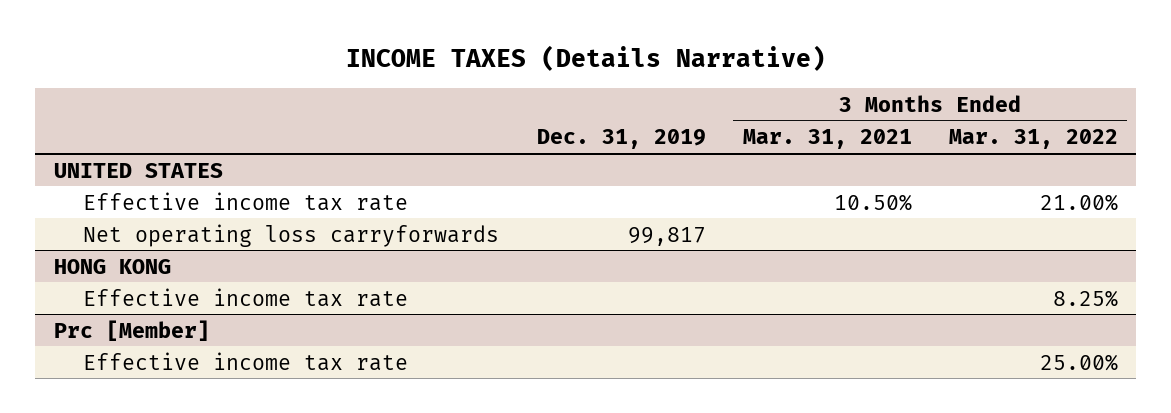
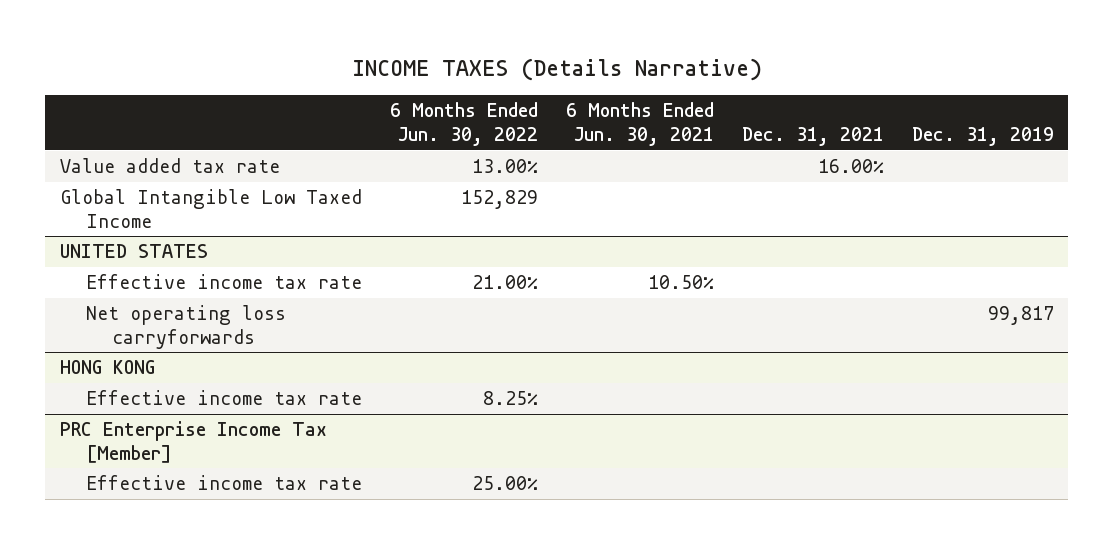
- | Dec. 31, 2019 | 3 Months Ended Mar. 31, 2021 | 3 Months Ended Mar. 31, 2022
+ | 6 Months Ended Jun. 30, 2022 | 6 Months Ended Jun. 30, 2021 | Dec. 31, 2021 | Dec. 31, 2019
+ Value added tax rate | 13.00% | | 16.00% |
+ Global Intangible Low Taxed Income | 152,829 | | |
- Prc [Member]
+ PRC Enterprise Income Tax [Member]

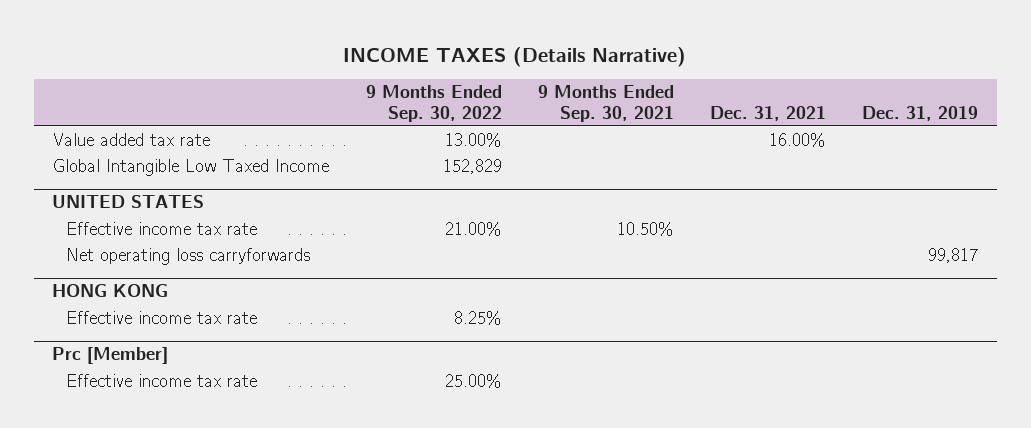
- | 6 Months Ended Jun. 30, 2022 | 6 Months Ended Jun. 30, 2021 | Dec. 31, 2021 | Dec. 31, 2019
+ | 9 Months Ended Sep. 30, 2022 | 9 Months Ended Sep. 30, 2021 | Dec. 31, 2021 | Dec. 31, 2019
- PRC Enterprise Income Tax [Member]
+ Prc [Member]

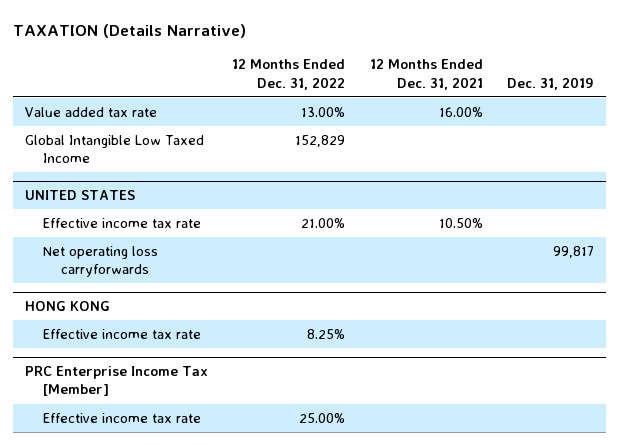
- INCOME TAXES (Details Narrative)
+ TAXATION (Details Narrative)
- | 9 Months Ended Sep. 30, 2022 | 9 Months Ended Sep. 30, 2021 | Dec. 31, 2021 | Dec. 31, 2019
+ | 12 Months Ended Dec. 31, 2022 | 12 Months Ended Dec. 31, 2021 | Dec. 31, 2019
- Prc [Member]
+ PRC Enterprise Income Tax [Member]

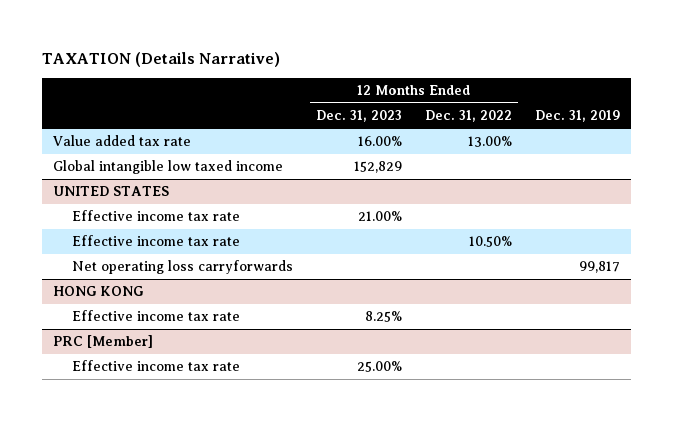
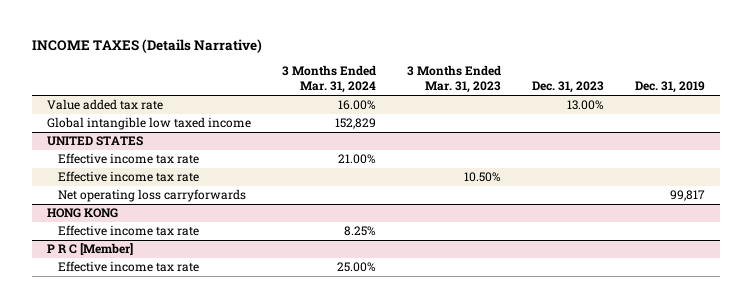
- TAXATION (Details Narrative)
+ INCOME TAXES (Details Narrative)
- | 12 Months Ended Dec. 31, 2023 | 12 Months Ended Dec. 31, 2022 | Dec. 31, 2019
+ | 3 Months Ended Mar. 31, 2024 | 3 Months Ended Mar. 31, 2023 | Dec. 31, 2023 | Dec. 31, 2019
- PRC [Member]
+ P R C [Member]

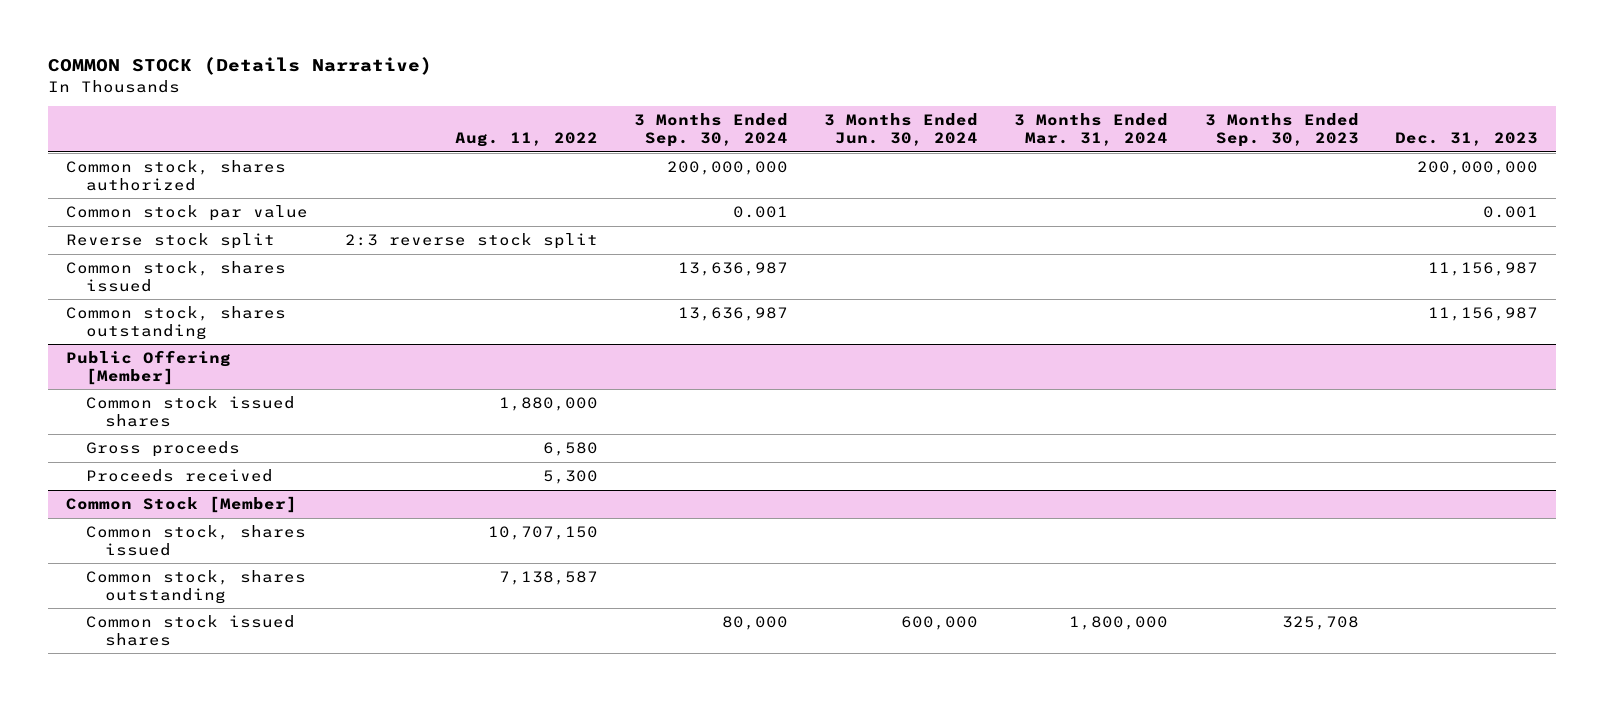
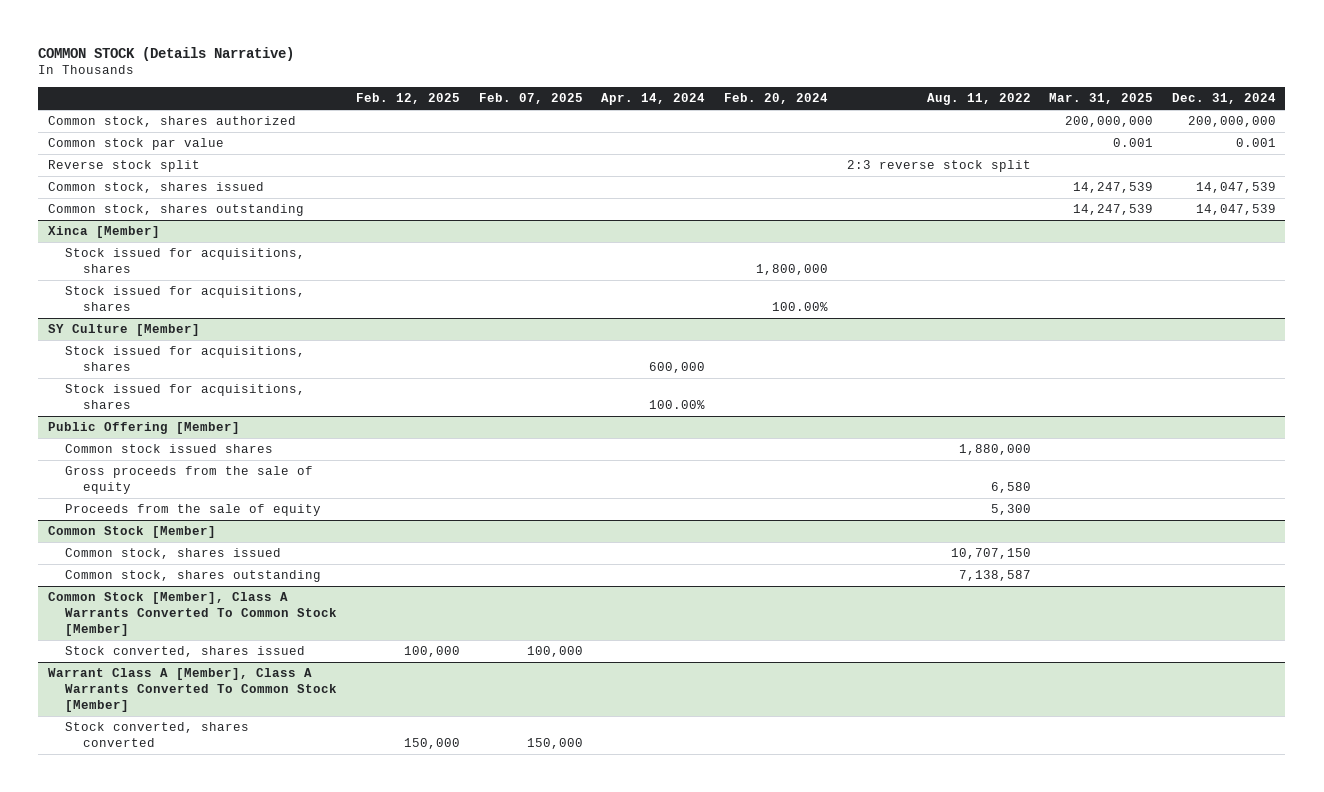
- | Aug. 11, 2022 | 3 Months Ended Sep. 30, 2024 | 3 Months Ended Jun. 30, 2024 | 3 Months Ended Mar. 31, 2024 | 3 Months Ended Sep. 30, 2023 | Dec. 31, 2023
+ | Feb. 12, 2025 | Feb. 07, 2025 | Apr. 14, 2024 | Feb. 20, 2024 | Aug. 11, 2022 | Mar. 31, 2025 | Dec. 31, 2024
+ Xinca [Member]
+ Stock issued for acquisitions, shares | | | | 1,800,000 | | |
+ Stock issued for acquisitions, shares | | | | 100.00% | | |
+ SY Culture [Member]
+ Stock issued for acquisitions, shares | | | 600,000 | | | |
+ Stock issued for acquisitions, shares | | | 100.00% | | | |
@ Public Offering [Member]
- Gross proceeds | 6,580 | | | | |
- Proceeds received | 5,300 | | | | |
+ Gross proceeds from the sale of equity | | | | | 6,580 | |
+ Proceeds from the sale of equity | | | | | 5,300 | |
@ Common Stock [Member]
- Common stock issued shares | | 80,000 | 600,000 | 1,800,000 | 325,708 |
+ Common Stock [Member], Class A Warrants Converted To Common Stock [Member]
+ Stock converted, shares issued | 100,000 | 100,000 | | | | |
+ Warrant Class A [Member], Class A Warrants Converted To Common Stock [Member]
+ Stock converted, shares converted | 150,000 | 150,000 | | | | |

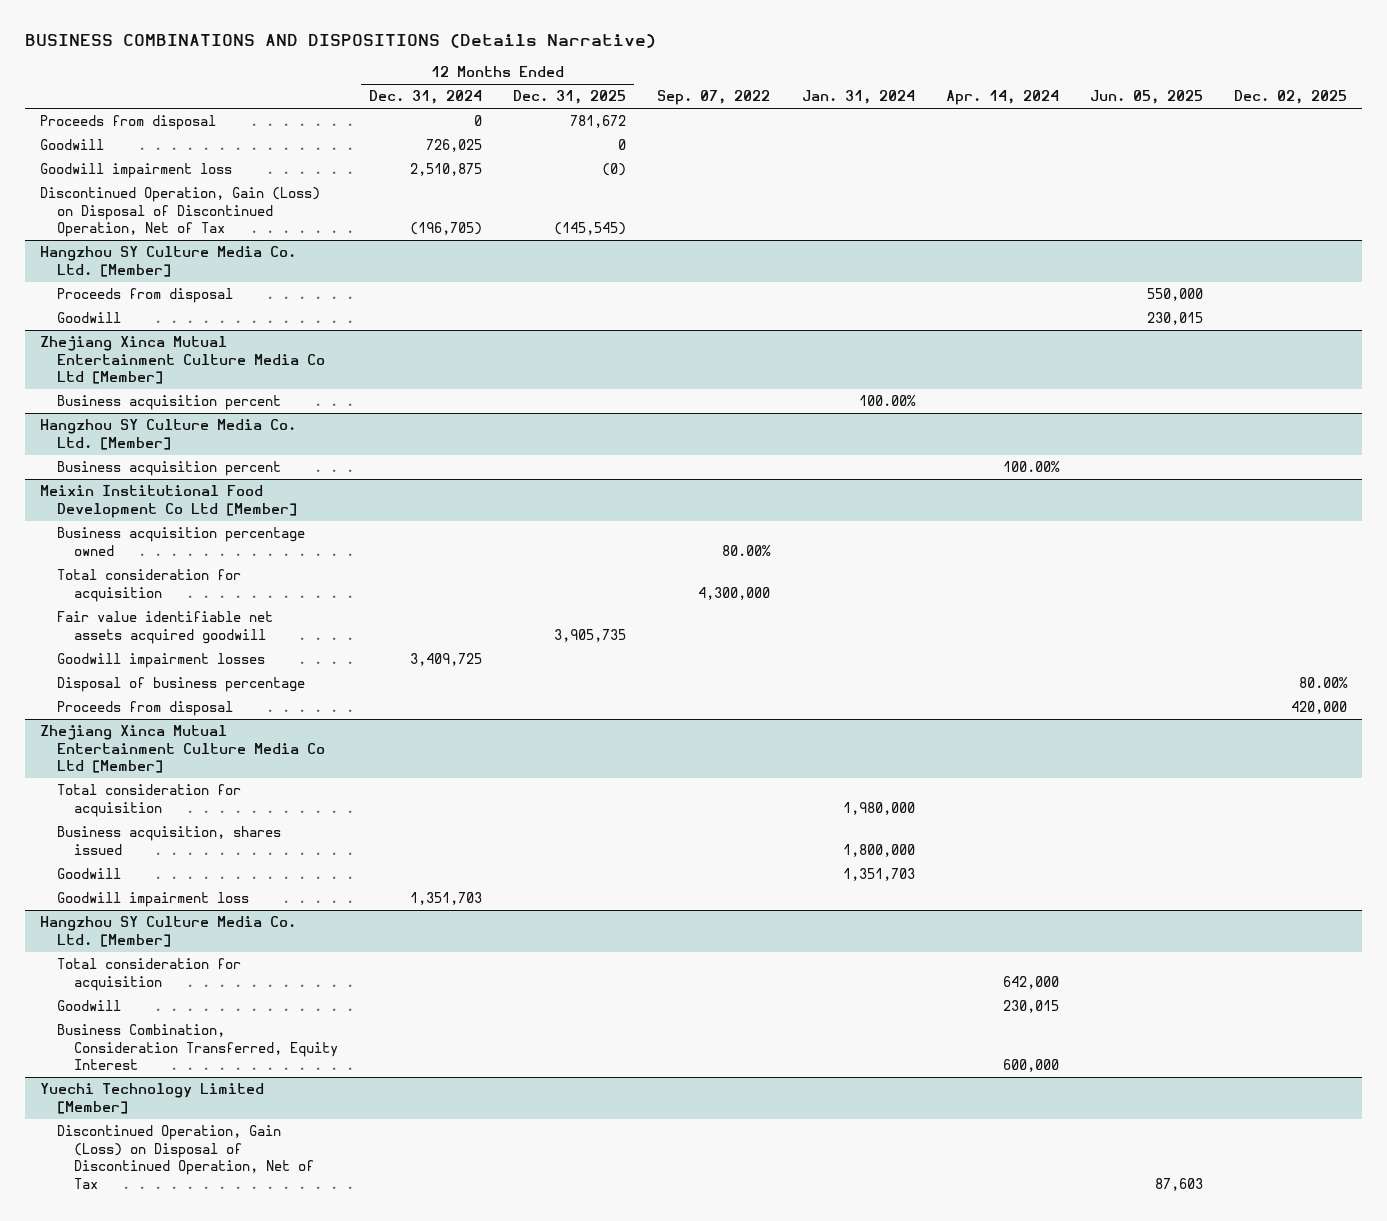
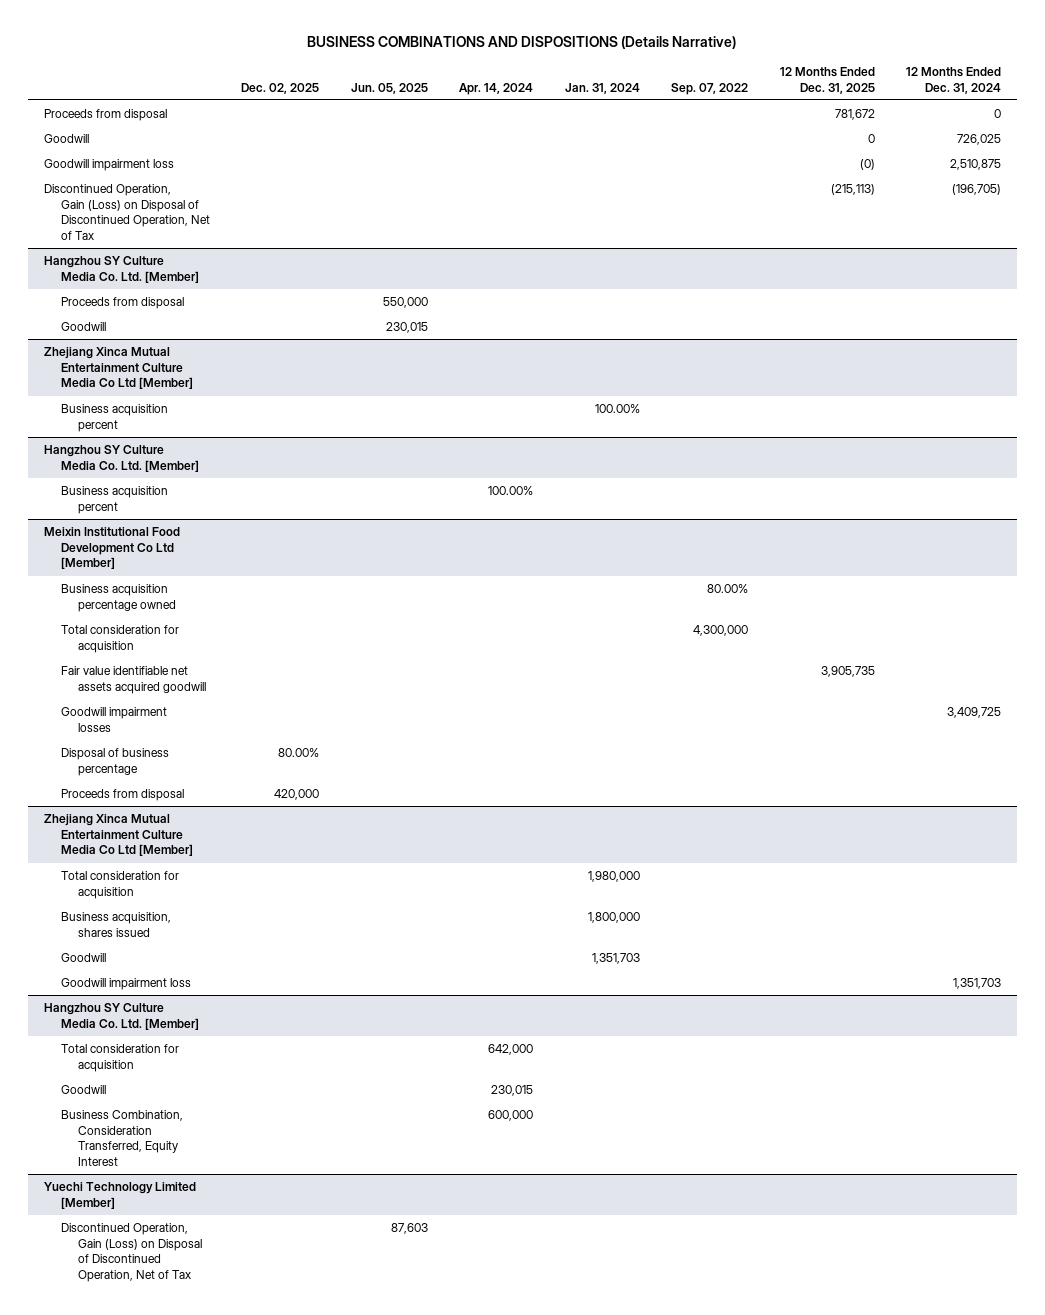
- | 12 Months Ended Dec. 31, 2024 | 12 Months Ended Dec. 31, 2025 | Sep. 07, 2022 | Jan. 31, 2024 | Apr. 14, 2024 | Jun. 05, 2025 | Dec. 02, 2025
+ | Dec. 02, 2025 | Jun. 05, 2025 | Apr. 14, 2024 | Jan. 31, 2024 | Sep. 07, 2022 | 12 Months Ended Dec. 31, 2025 | 12 Months Ended Dec. 31, 2024
- Discontinued Operation, Gain (Loss) on Disposal of Discontinued Operation, Net of Tax | (196,705) | (145,545) | | | | |
+ Discontinued Operation, Gain (Loss) on Disposal of Discontinued Operation, Net of Tax | | | | | | (215,113) | (196,705)

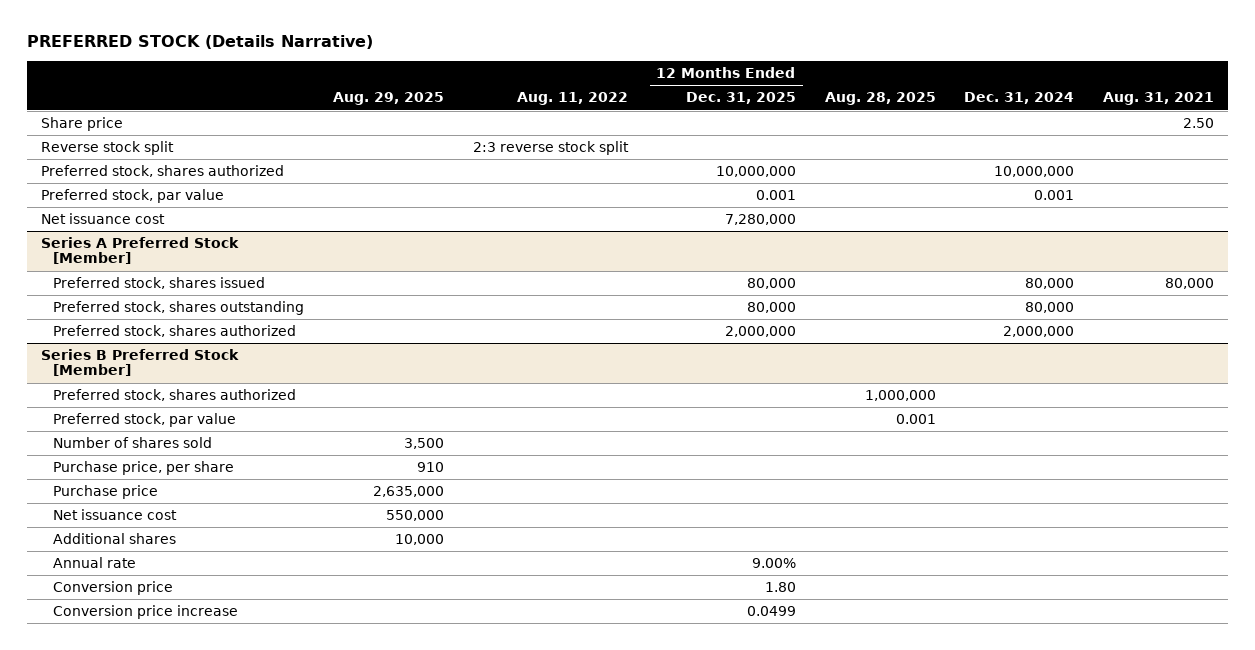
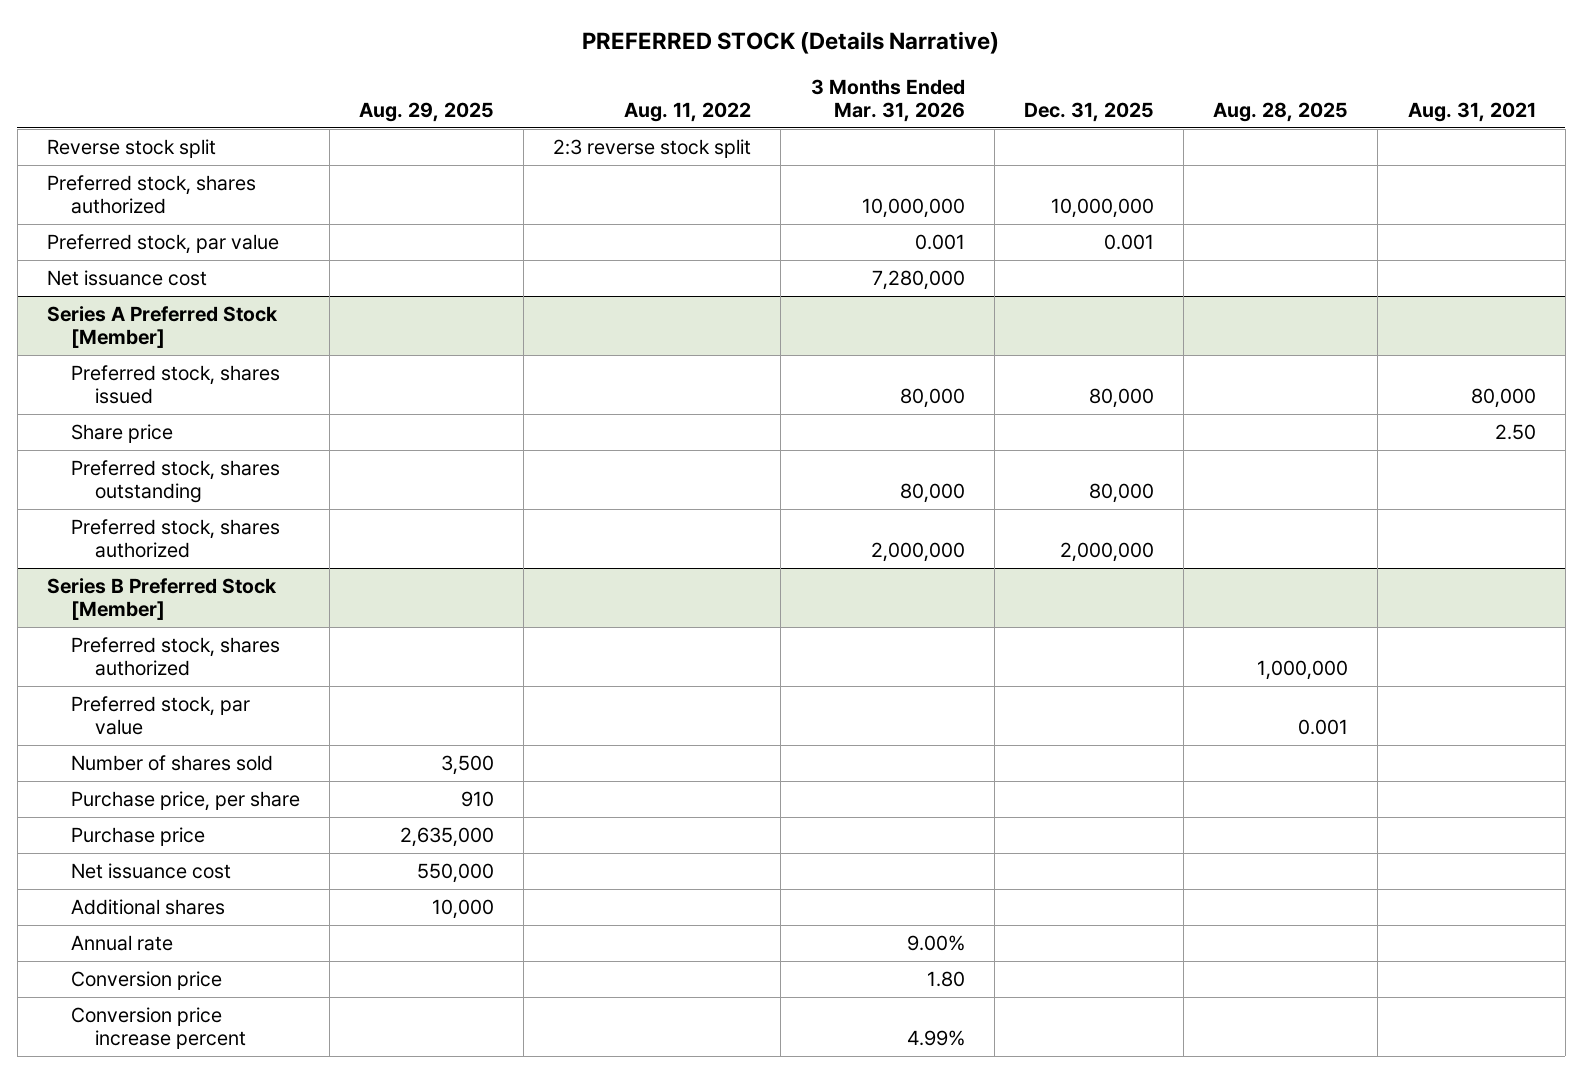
- | Aug. 29, 2025 | Aug. 11, 2022 | 12 Months Ended Dec. 31, 2025 | Aug. 28, 2025 | Dec. 31, 2024 | Aug. 31, 2021
+ | Aug. 29, 2025 | Aug. 11, 2022 | 3 Months Ended Mar. 31, 2026 | Dec. 31, 2025 | Aug. 28, 2025 | Aug. 31, 2021
- Share price | | | | | | 2.50
@ Series A Preferred Stock [Member]
+ Share price | | | | | | 2.50
@ Series B Preferred Stock [Member]
- Conversion price increase | | | 0.0499 | | |
+ Conversion price increase percent | | | 4.99% | | |

